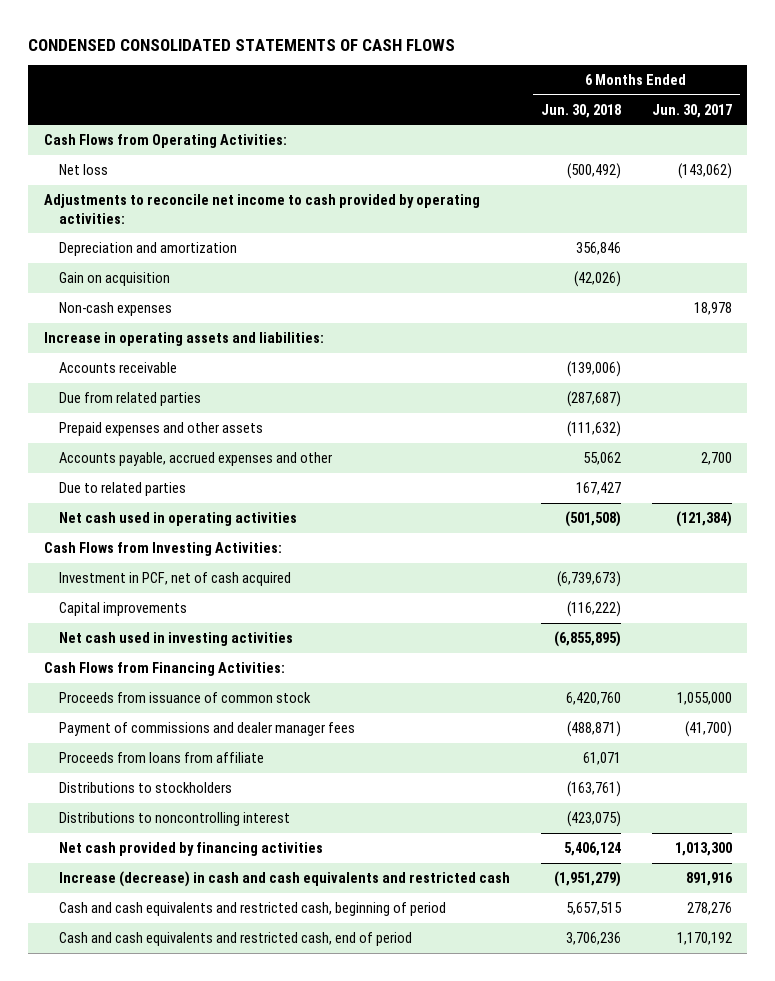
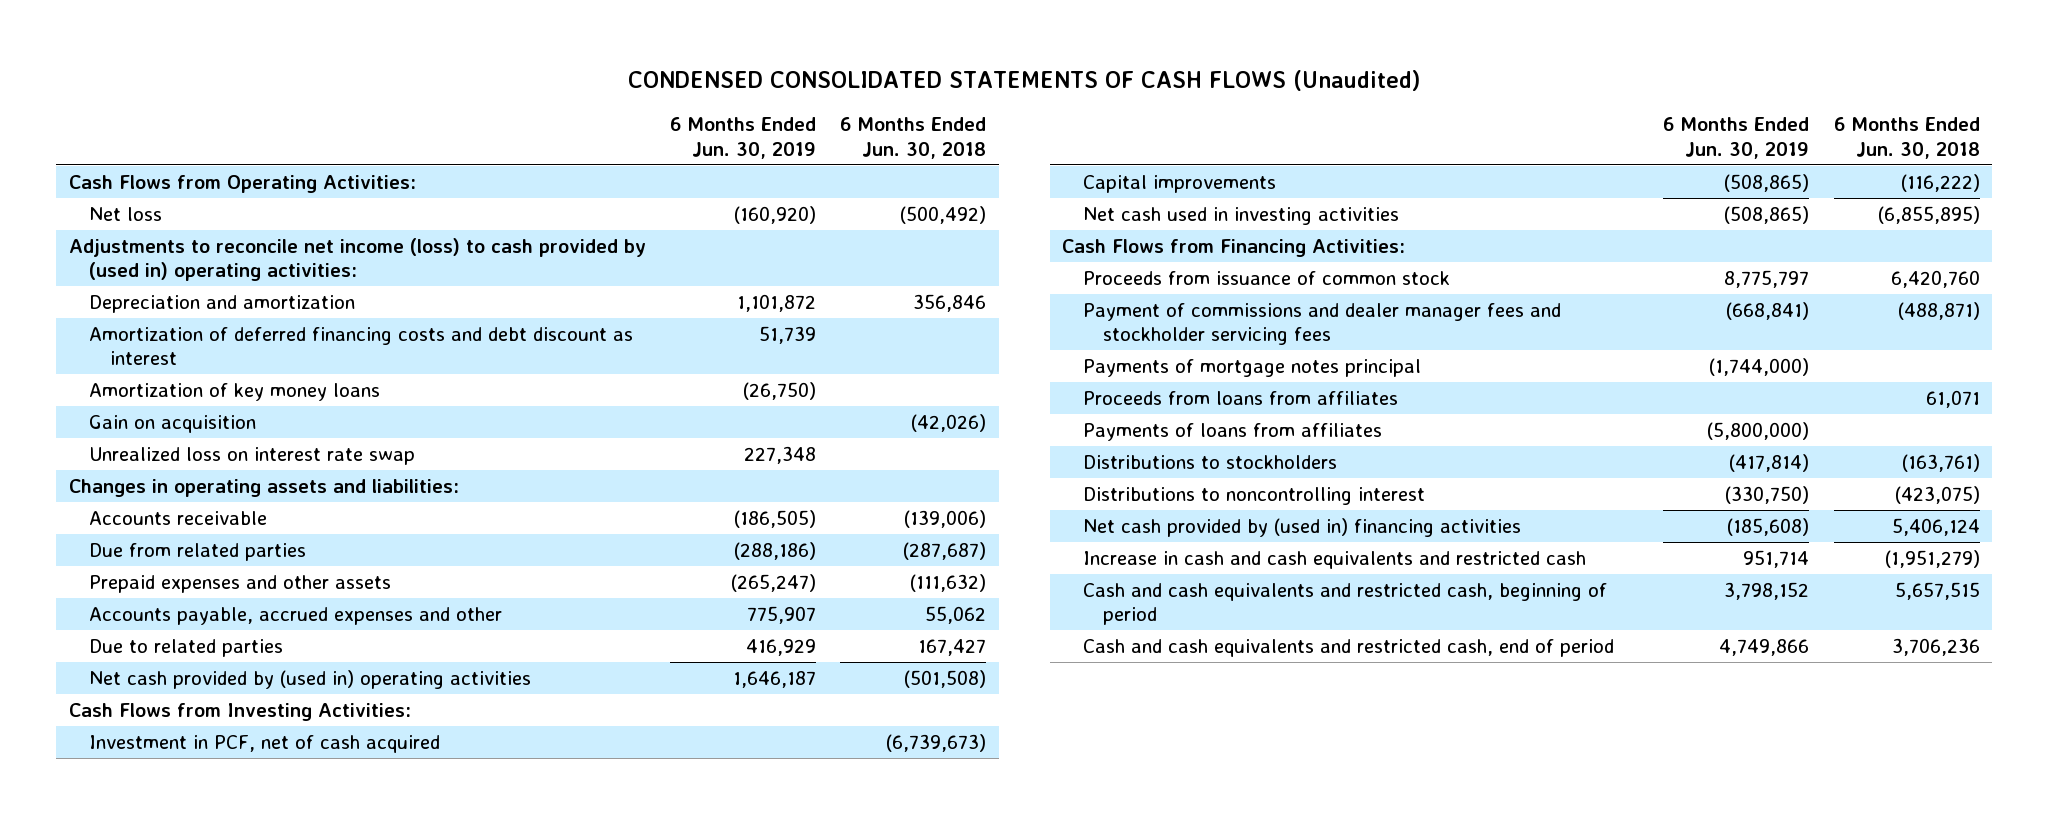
- CONDENSED CONSOLIDATED STATEMENTS OF CASH FLOWS
+ CONDENSED CONSOLIDATED STATEMENTS OF CASH FLOWS (Unaudited)
- | 6 Months Ended Jun. 30, 2018 | 6 Months Ended Jun. 30, 2017
+ | 6 Months Ended Jun. 30, 2019 | 6 Months Ended Jun. 30, 2018
- Adjustments to reconcile net income to cash provided by operating activities:
+ Adjustments to reconcile net income (loss) to cash provided by (used in) operating activities:
+ Amortization of deferred financing costs and debt discount as interest | 51,739 |
+ Amortization of key money loans | (26,750) |
- Non-cash expenses | | 18,978
- Increase in operating assets and liabilities:
+ Unrealized loss on interest rate swap | 227,348 |
+ Changes in operating assets and liabilities:
- Net cash used in operating activities | (501,508) | (121,384)
+ Net cash provided by (used in) operating activities | 1,646,187 | (501,508)
- Payment of commissions and dealer manager fees | (488,871) | (41,700)
- Proceeds from loans from affiliate | 61,071 |
+ Payment of commissions and dealer manager fees and stockholder servicing fees | (668,841) | (488,871)
+ Payments of mortgage notes principal | (1,744,000) |
+ Proceeds from loans from affiliates | | 61,071
+ Payments of loans from affiliates | (5,800,000) |
- Net cash provided by financing activities | 5,406,124 | 1,013,300
- Increase (decrease) in cash and cash equivalents and restricted cash | (1,951,279) | 891,916
+ Net cash provided by (used in) financing activities | (185,608) | 5,406,124
+ Increase in cash and cash equivalents and restricted cash | 951,714 | (1,951,279)

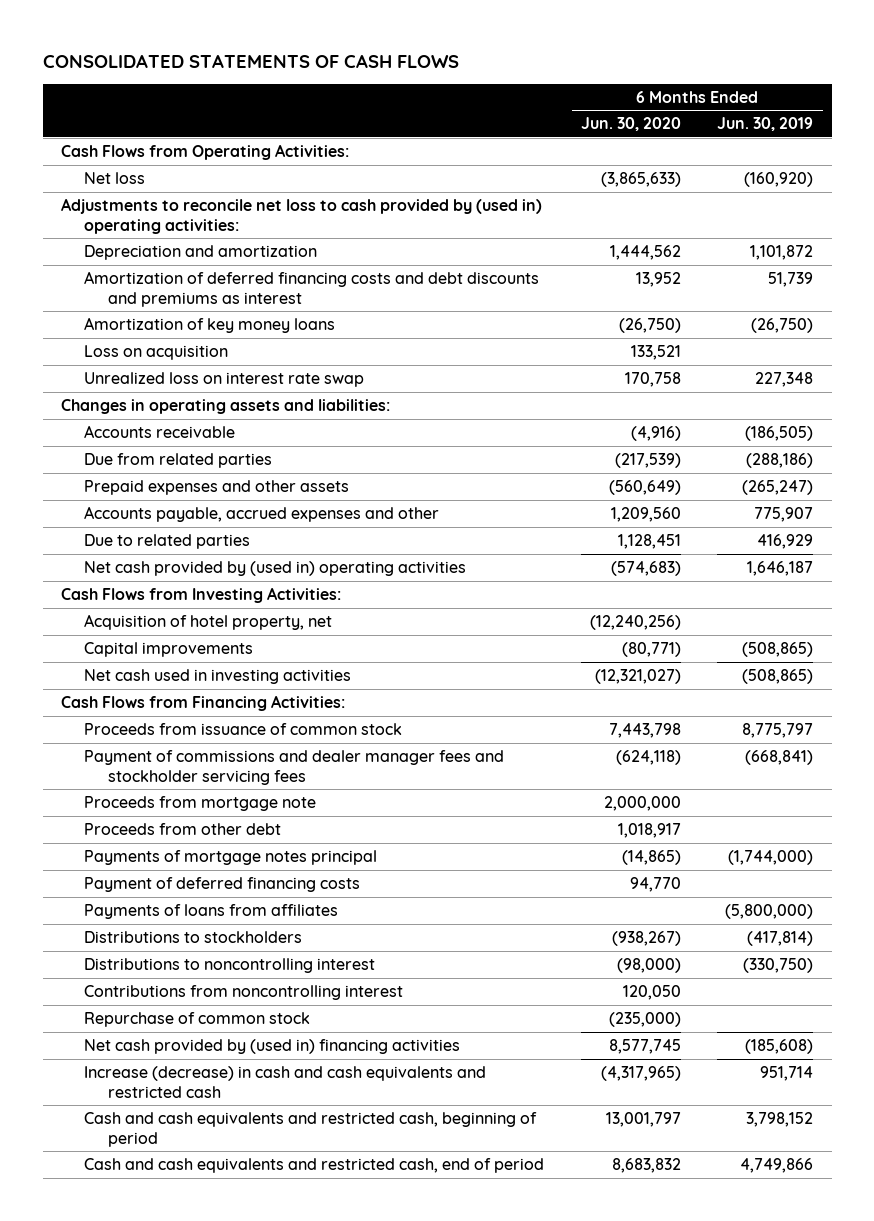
- CONDENSED CONSOLIDATED STATEMENTS OF CASH FLOWS (Unaudited)
+ CONSOLIDATED STATEMENTS OF CASH FLOWS
- | 6 Months Ended Jun. 30, 2019 | 6 Months Ended Jun. 30, 2018
+ | 6 Months Ended Jun. 30, 2020 | 6 Months Ended Jun. 30, 2019
- Adjustments to reconcile net income (loss) to cash provided by (used in) operating activities:
+ Adjustments to reconcile net loss to cash provided by (used in) operating activities:
- Amortization of deferred financing costs and debt discount as interest | 51,739 |
+ Amortization of deferred financing costs and debt discounts and premiums as interest | 13,952 | 51,739
- Gain on acquisition | | (42,026)
+ Loss on acquisition | 133,521 |
- Investment in PCF, net of cash acquired | | (6,739,673)
+ Acquisition of hotel property, net | (12,240,256) |
+ Proceeds from mortgage note | 2,000,000 |
+ Proceeds from other debt | 1,018,917 |
- Proceeds from loans from affiliates | | 61,071
+ Payment of deferred financing costs | 94,770 |
+ Contributions from noncontrolling interest | 120,050 |
+ Repurchase of common stock | (235,000) |
- Increase in cash and cash equivalents and restricted cash | 951,714 | (1,951,279)
+ Increase (decrease) in cash and cash equivalents and restricted cash | (4,317,965) | 951,714

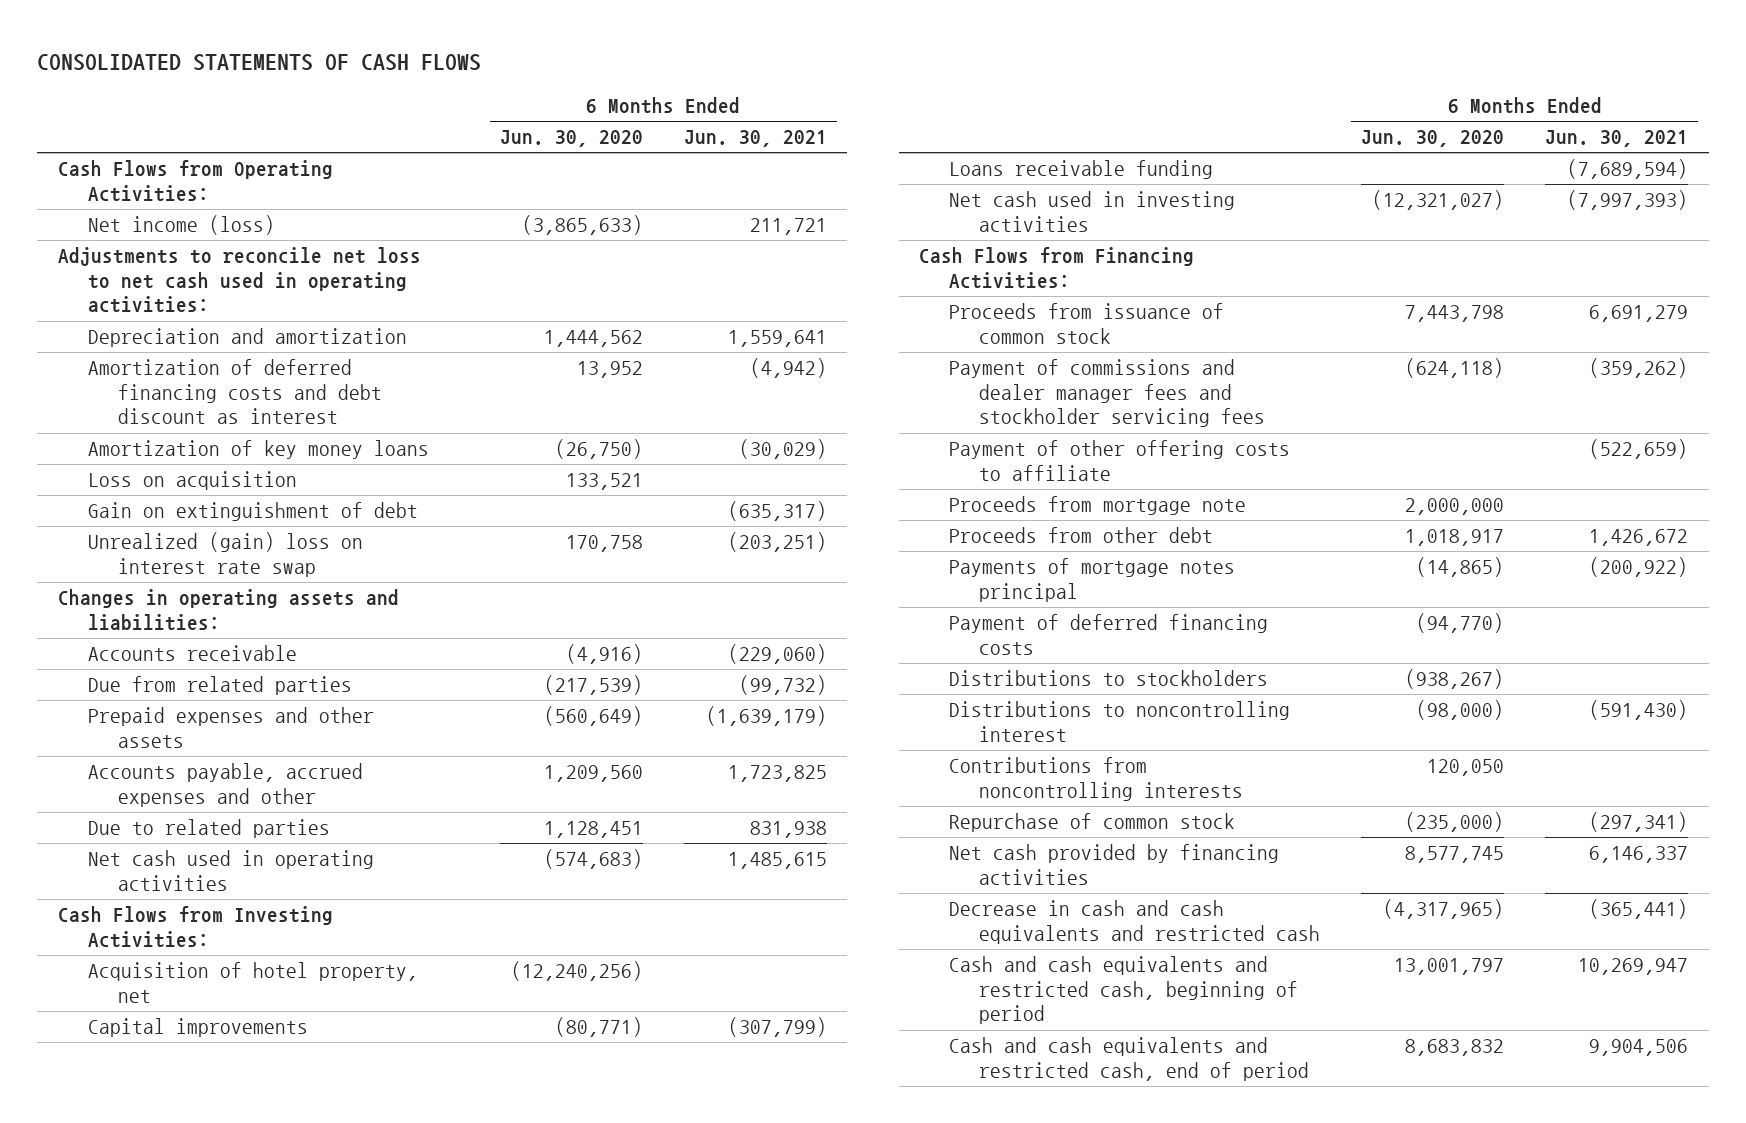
- | 6 Months Ended Jun. 30, 2020 | 6 Months Ended Jun. 30, 2019
+ | 6 Months Ended Jun. 30, 2020 | 6 Months Ended Jun. 30, 2021
- Net loss | (3,865,633) | (160,920)
- Adjustments to reconcile net loss to cash provided by (used in) operating activities:
+ Net income (loss) | (3,865,633) | 211,721
+ Adjustments to reconcile net loss to net cash used in operating activities:
- Amortization of deferred financing costs and debt discounts and premiums as interest | 13,952 | 51,739
+ Amortization of deferred financing costs and debt discount as interest | 13,952 | (4,942)
- Unrealized loss on interest rate swap | 170,758 | 227,348
+ Gain on extinguishment of debt | | (635,317)
+ Unrealized (gain) loss on interest rate swap | 170,758 | (203,251)
- Net cash provided by (used in) operating activities | (574,683) | 1,646,187
+ Net cash used in operating activities | (574,683) | 1,485,615
+ Loans receivable funding | | (7,689,594)
+ Payment of other offering costs to affiliate | | (522,659)
- Payment of deferred financing costs | 94,770 |
- Payments of loans from affiliates | | (5,800,000)
+ Payment of deferred financing costs | (94,770) |
- Contributions from noncontrolling interest | 120,050 |
+ Contributions from noncontrolling interests | 120,050 |
- Net cash provided by (used in) financing activities | 8,577,745 | (185,608)
- Increase (decrease) in cash and cash equivalents and restricted cash | (4,317,965) | 951,714
+ Net cash provided by financing activities | 8,577,745 | 6,146,337
+ Decrease in cash and cash equivalents and restricted cash | (4,317,965) | (365,441)

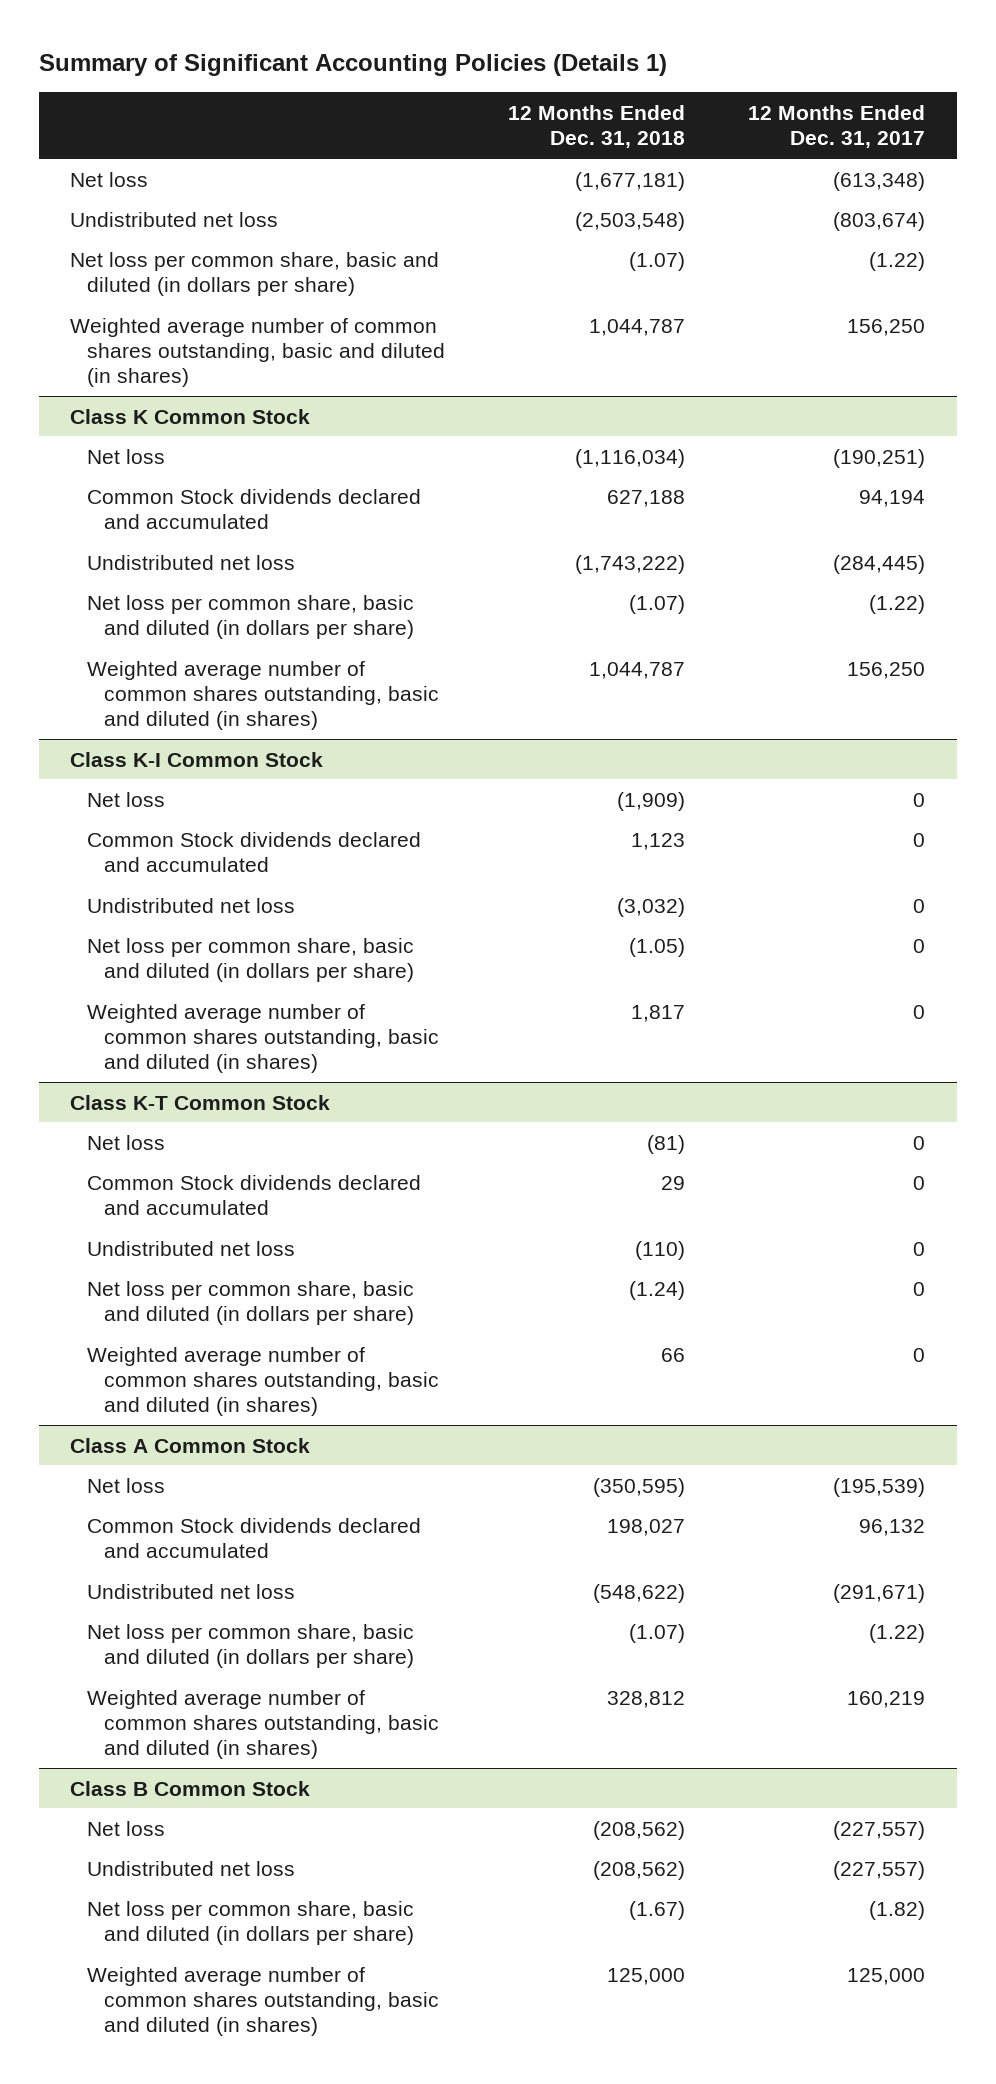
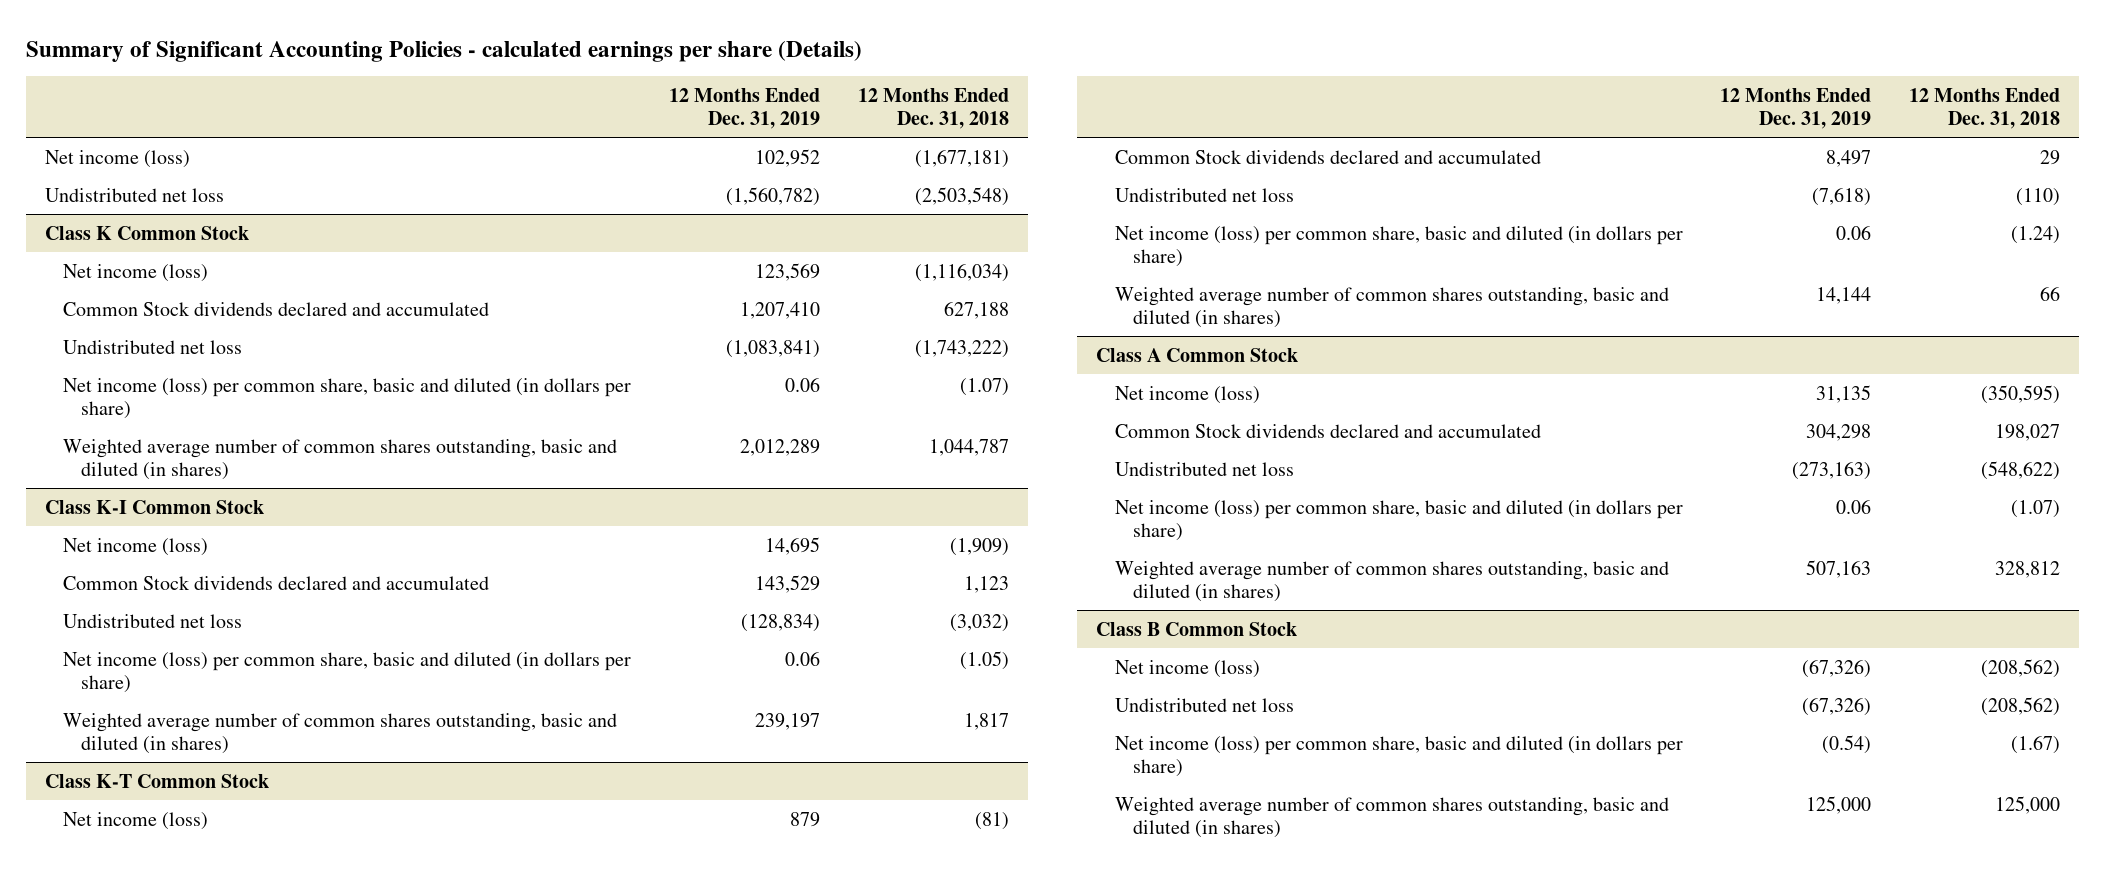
- Summary of Significant Accounting Policies (Details 1)
+ Summary of Significant Accounting Policies - calculated earnings per share (Details)
- | 12 Months Ended Dec. 31, 2018 | 12 Months Ended Dec. 31, 2017
+ | 12 Months Ended Dec. 31, 2019 | 12 Months Ended Dec. 31, 2018
- Net loss | (1,677,181) | (613,348)
+ Net income (loss) | 102,952 | (1,677,181)
- Net loss per common share, basic and diluted (in dollars per share) | (1.07) | (1.22)
- Weighted average number of common shares outstanding, basic and diluted (in shares) | 1,044,787 | 156,250
@ Class K Common Stock
- Net loss | (1,116,034) | (190,251)
+ Net income (loss) | 123,569 | (1,116,034)
- Net loss per common share, basic and diluted (in dollars per share) | (1.07) | (1.22)
+ Net income (loss) per common share, basic and diluted (in dollars per share) | 0.06 | (1.07)
@ Class K-I Common Stock
- Net loss | (1,909) | 0
+ Net income (loss) | 14,695 | (1,909)
- Net loss per common share, basic and diluted (in dollars per share) | (1.05) | 0
+ Net income (loss) per common share, basic and diluted (in dollars per share) | 0.06 | (1.05)
@ Class K-T Common Stock
- Net loss | (81) | 0
+ Net income (loss) | 879 | (81)
- Net loss per common share, basic and diluted (in dollars per share) | (1.24) | 0
+ Net income (loss) per common share, basic and diluted (in dollars per share) | 0.06 | (1.24)
@ Class A Common Stock
- Net loss | (350,595) | (195,539)
+ Net income (loss) | 31,135 | (350,595)
- Net loss per common share, basic and diluted (in dollars per share) | (1.07) | (1.22)
+ Net income (loss) per common share, basic and diluted (in dollars per share) | 0.06 | (1.07)
@ Class B Common Stock
- Net loss | (208,562) | (227,557)
+ Net income (loss) | (67,326) | (208,562)
- Net loss per common share, basic and diluted (in dollars per share) | (1.67) | (1.82)
+ Net income (loss) per common share, basic and diluted (in dollars per share) | (0.54) | (1.67)

